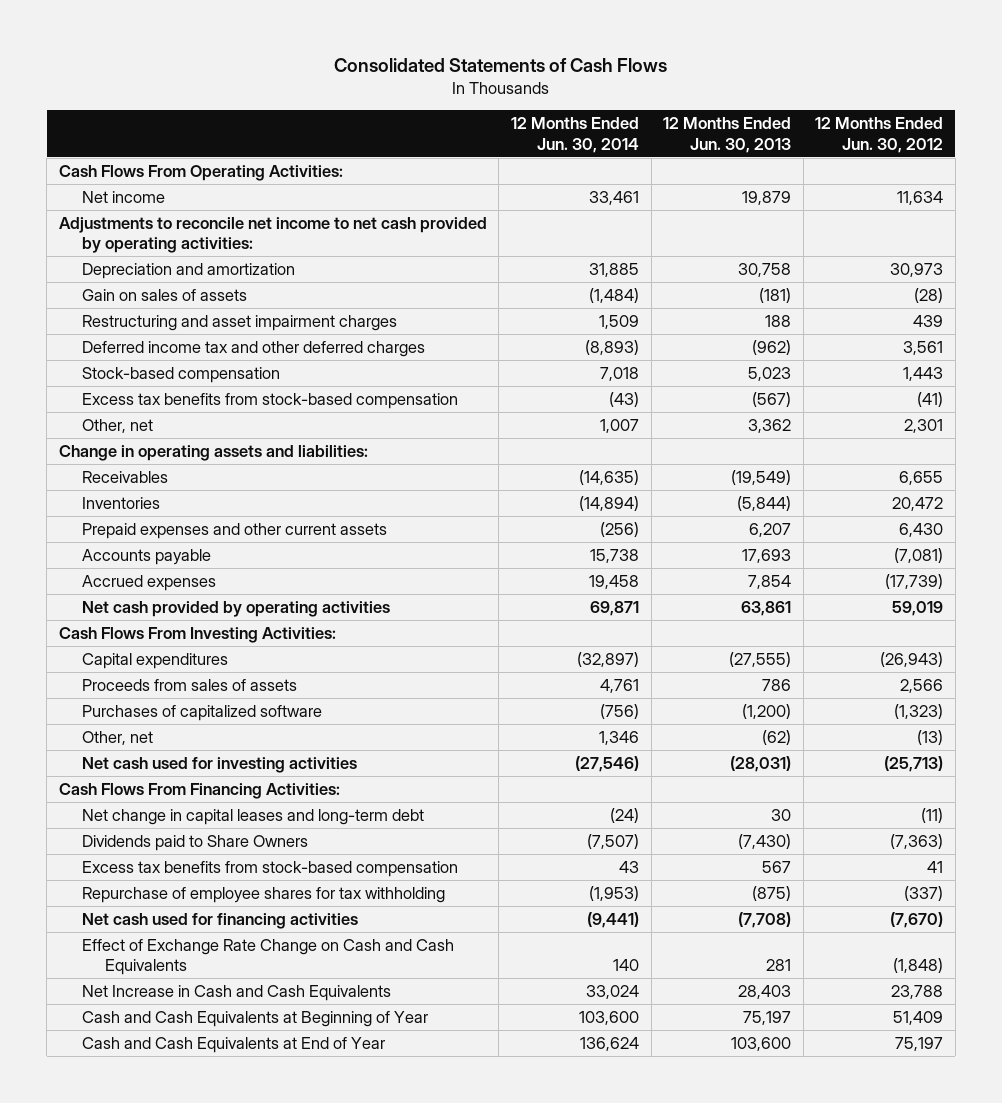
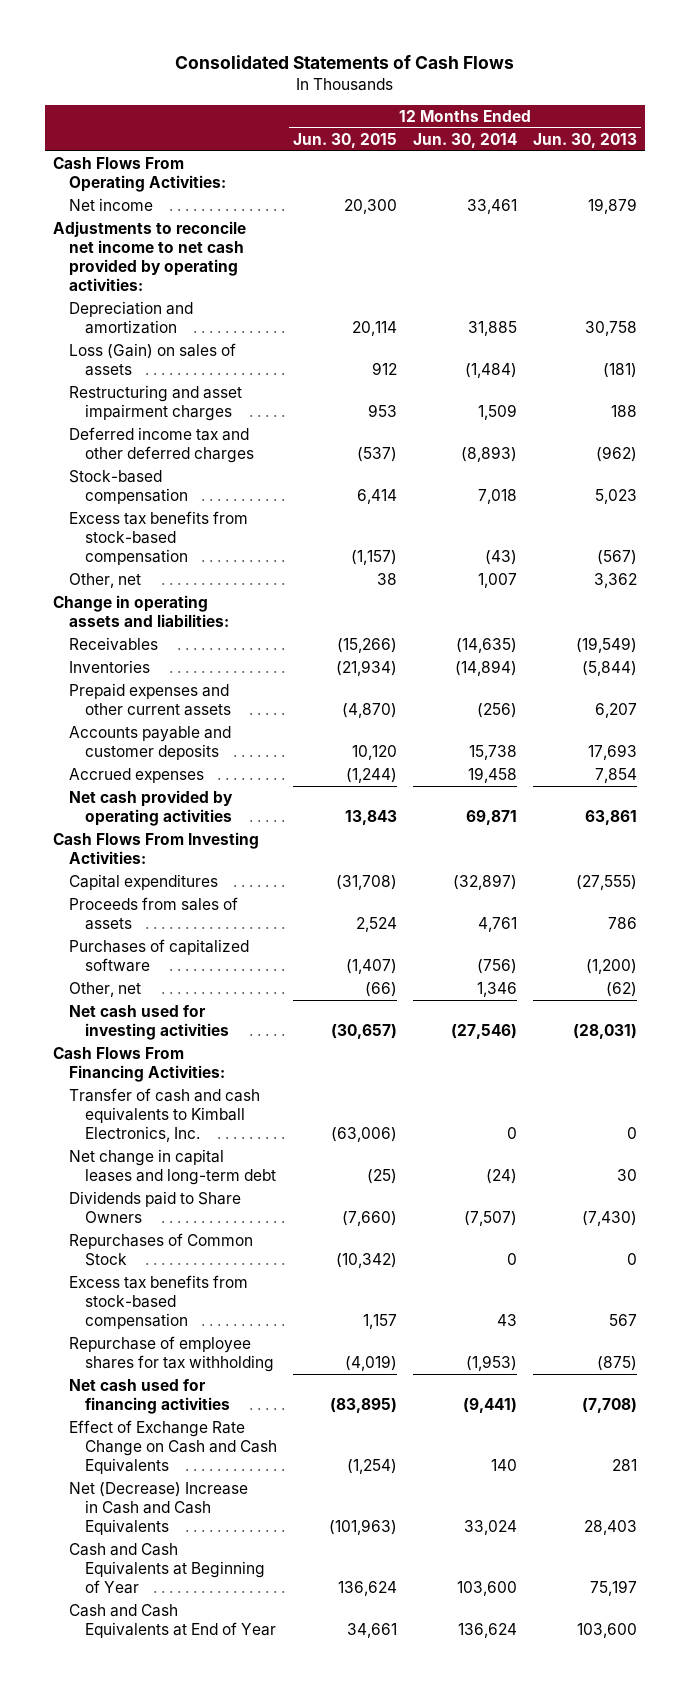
- | 12 Months Ended Jun. 30, 2014 | 12 Months Ended Jun. 30, 2013 | 12 Months Ended Jun. 30, 2012
+ | 12 Months Ended Jun. 30, 2015 | 12 Months Ended Jun. 30, 2014 | 12 Months Ended Jun. 30, 2013
- Gain on sales of assets | (1,484) | (181) | (28)
+ Loss (Gain) on sales of assets | 912 | (1,484) | (181)
- Accounts payable | 15,738 | 17,693 | (7,081)
+ Accounts payable and customer deposits | 10,120 | 15,738 | 17,693
+ Transfer of cash and cash equivalents to Kimball Electronics, Inc. | (63,006) | 0 | 0
+ Repurchases of Common Stock | (10,342) | 0 | 0
- Net Increase in Cash and Cash Equivalents | 33,024 | 28,403 | 23,788
+ Net (Decrease) Increase in Cash and Cash Equivalents | (101,963) | 33,024 | 28,403

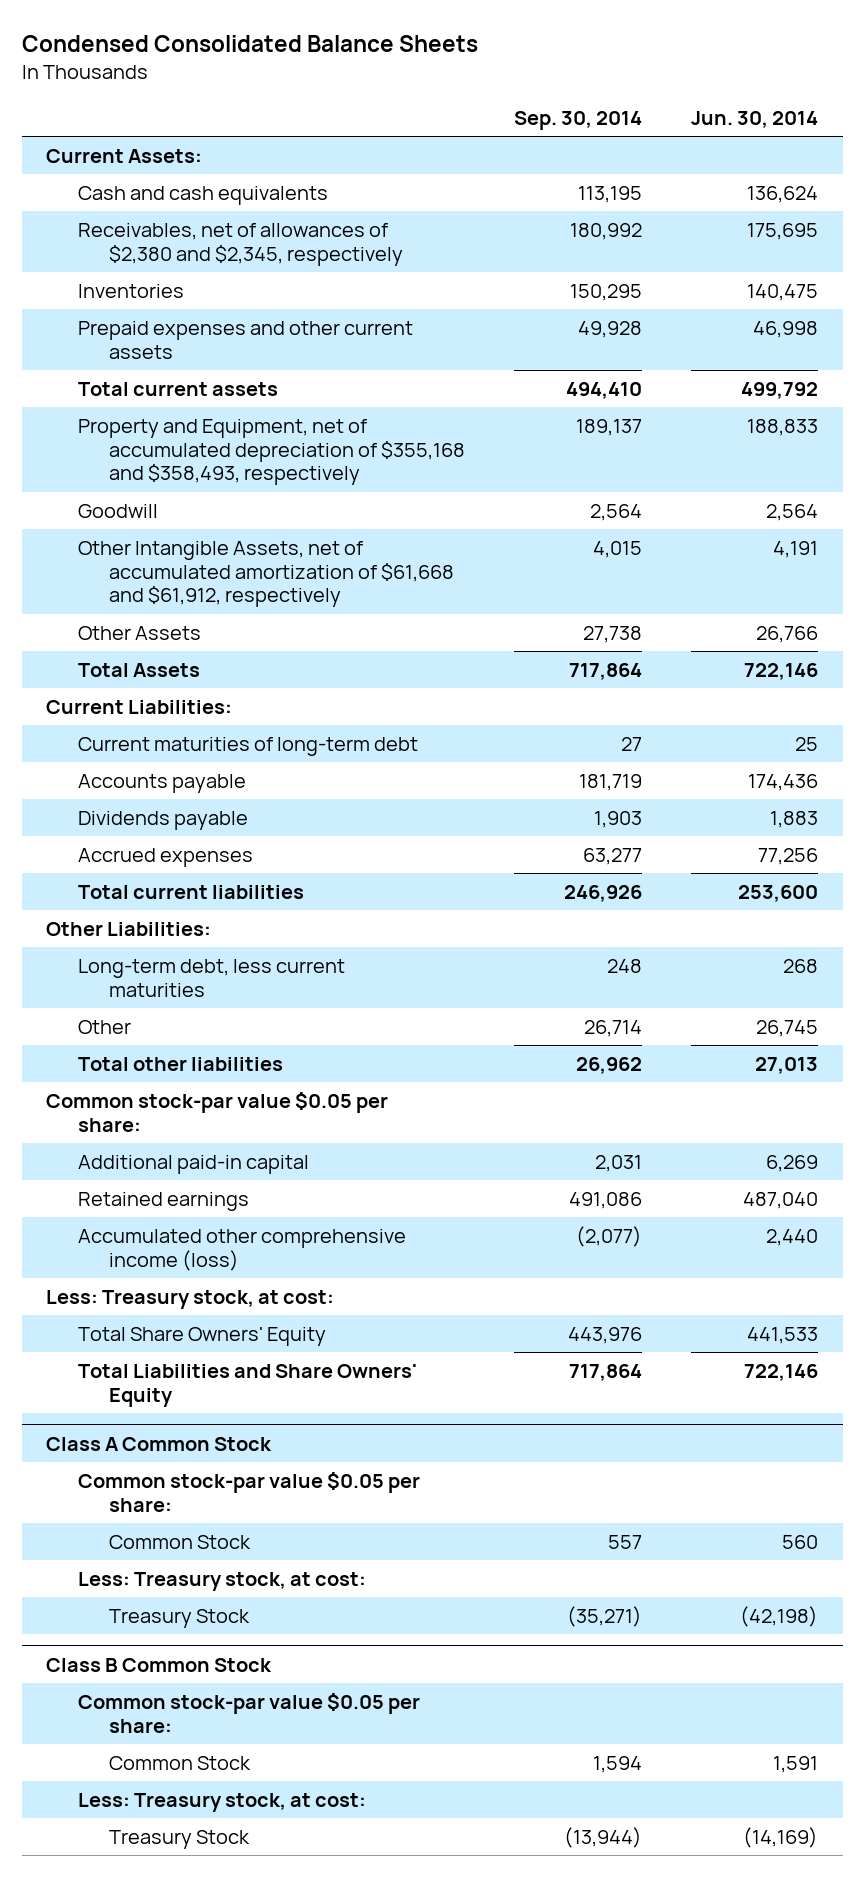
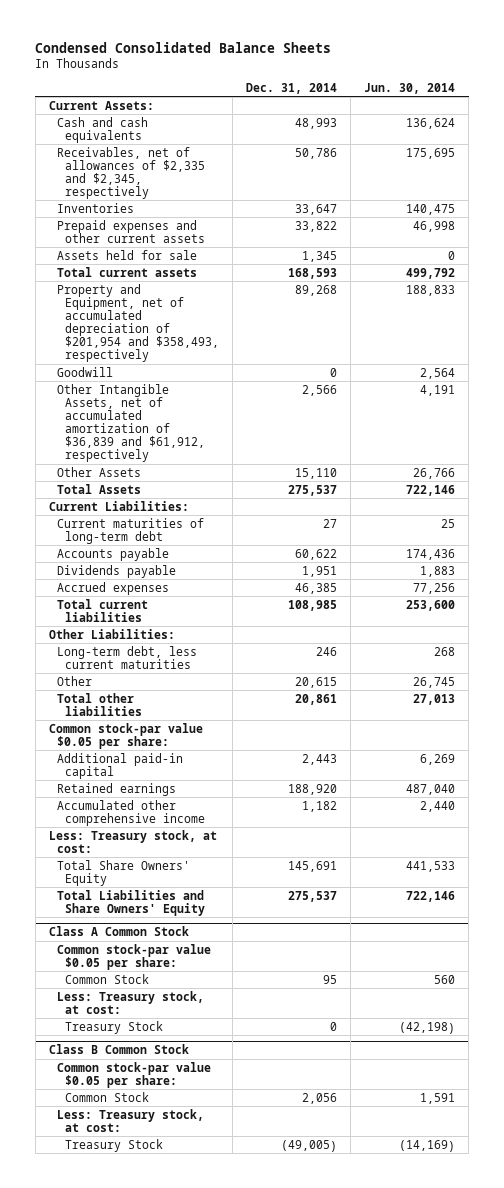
- | Sep. 30, 2014 | Jun. 30, 2014
+ | Dec. 31, 2014 | Jun. 30, 2014
- Receivables, net of allowances of $2,380 and $2,345, respectively | 180,992 | 175,695
+ Receivables, net of allowances of $2,335 and $2,345, respectively | 50,786 | 175,695
+ Assets held for sale | 1,345 | 0
- Property and Equipment, net of accumulated depreciation of $355,168 and $358,493, respectively | 189,137 | 188,833
+ Property and Equipment, net of accumulated depreciation of $201,954 and $358,493, respectively | 89,268 | 188,833
- Other Intangible Assets, net of accumulated amortization of $61,668 and $61,912, respectively | 4,015 | 4,191
+ Other Intangible Assets, net of accumulated amortization of $36,839 and $61,912, respectively | 2,566 | 4,191
- Accumulated other comprehensive income (loss) | (2,077) | 2,440
+ Accumulated other comprehensive income | 1,182 | 2,440

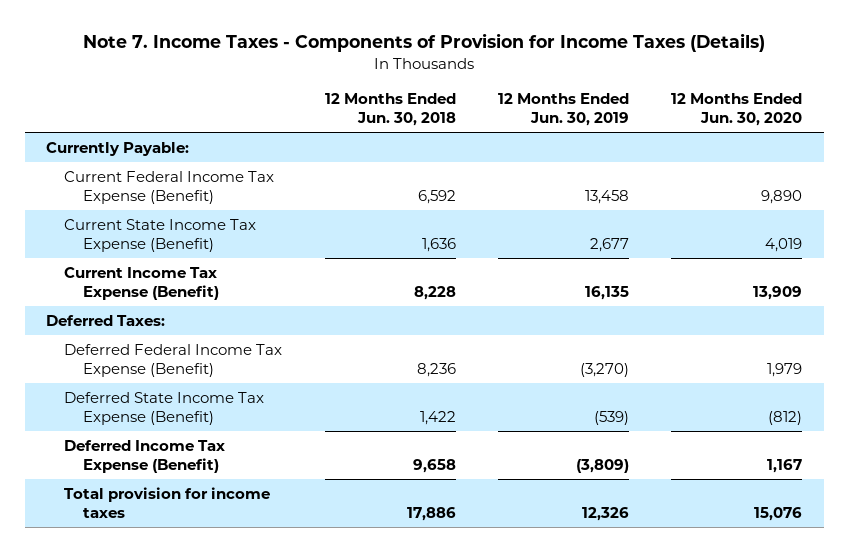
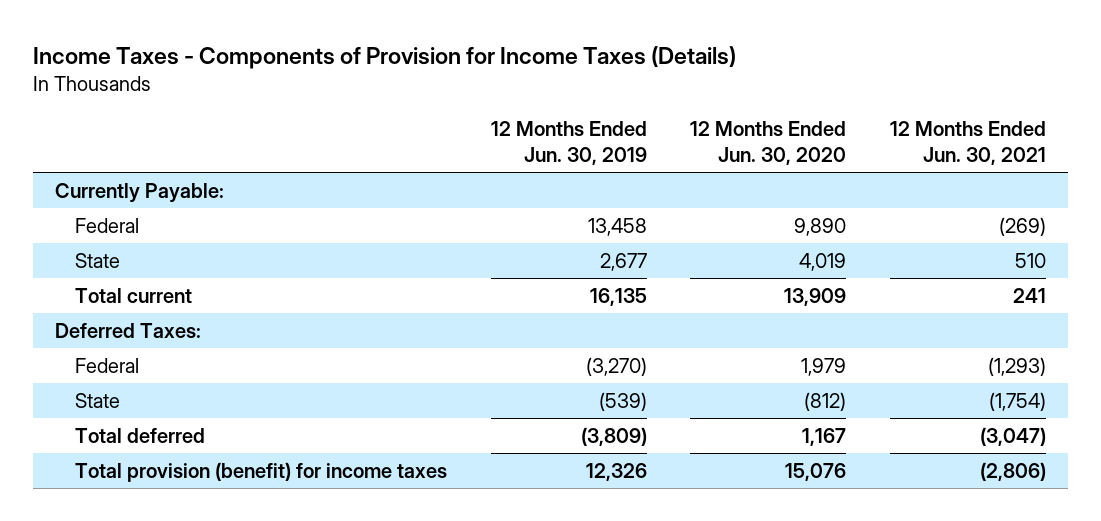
- Note 7. Income Taxes - Components of Provision for Income Taxes (Details)
+ Income Taxes - Components of Provision for Income Taxes (Details)
- | 12 Months Ended Jun. 30, 2018 | 12 Months Ended Jun. 30, 2019 | 12 Months Ended Jun. 30, 2020
+ | 12 Months Ended Jun. 30, 2019 | 12 Months Ended Jun. 30, 2020 | 12 Months Ended Jun. 30, 2021
- Current Federal Income Tax Expense (Benefit) | 6,592 | 13,458 | 9,890
- Current State Income Tax Expense (Benefit) | 1,636 | 2,677 | 4,019
- Current Income Tax Expense (Benefit) | 8,228 | 16,135 | 13,909
+ Federal | 13,458 | 9,890 | (269)
+ State | 2,677 | 4,019 | 510
+ Total current | 16,135 | 13,909 | 241
- Deferred Federal Income Tax Expense (Benefit) | 8,236 | (3,270) | 1,979
- Deferred State Income Tax Expense (Benefit) | 1,422 | (539) | (812)
- Deferred Income Tax Expense (Benefit) | 9,658 | (3,809) | 1,167
- Total provision for income taxes | 17,886 | 12,326 | 15,076
+ Federal | (3,270) | 1,979 | (1,293)
+ State | (539) | (812) | (1,754)
+ Total deferred | (3,809) | 1,167 | (3,047)
+ Total provision (benefit) for income taxes | 12,326 | 15,076 | (2,806)

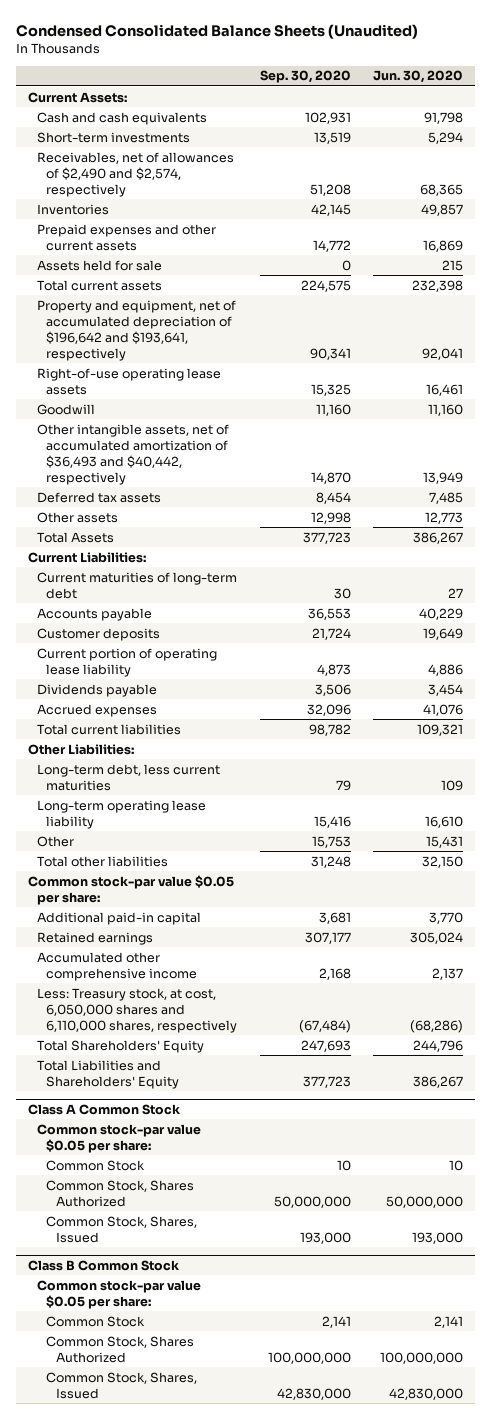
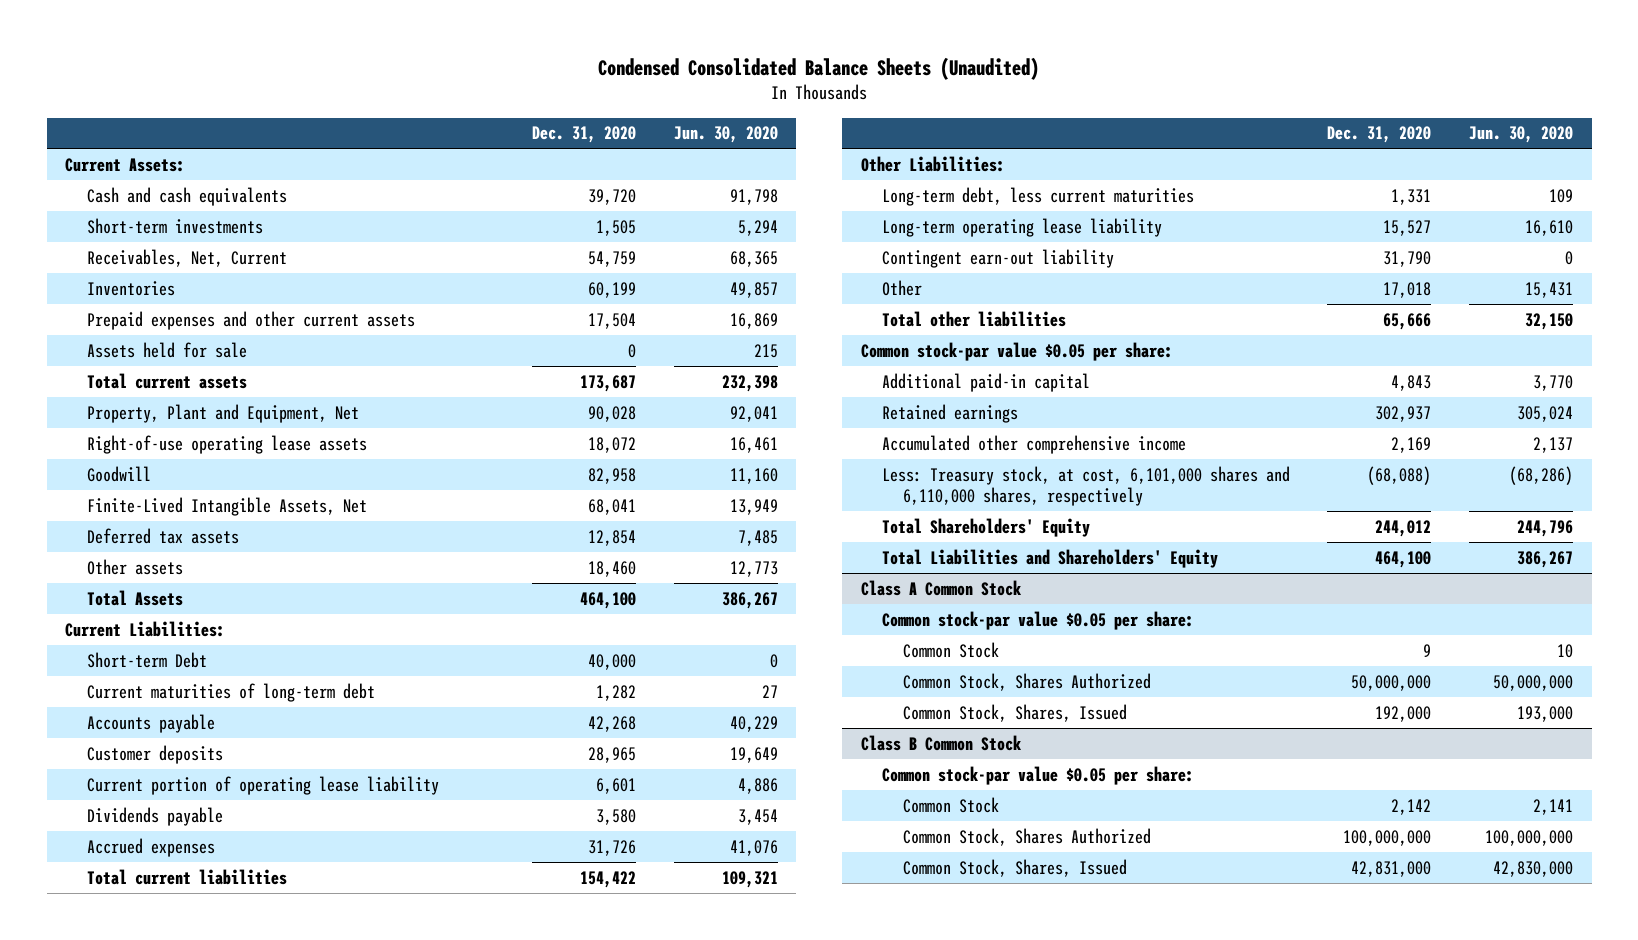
- | Sep. 30, 2020 | Jun. 30, 2020
+ | Dec. 31, 2020 | Jun. 30, 2020
- Receivables, net of allowances of $2,490 and $2,574, respectively | 51,208 | 68,365
+ Receivables, Net, Current | 54,759 | 68,365
- Property and equipment, net of accumulated depreciation of $196,642 and $193,641, respectively | 90,341 | 92,041
+ Property, Plant and Equipment, Net | 90,028 | 92,041
- Other intangible assets, net of accumulated amortization of $36,493 and $40,442, respectively | 14,870 | 13,949
+ Finite-Lived Intangible Assets, Net | 68,041 | 13,949
+ Short-term Debt | 40,000 | 0
+ Contingent earn-out liability | 31,790 | 0
- Less: Treasury stock, at cost, 6,050,000 shares and 6,110,000 shares, respectively | (67,484) | (68,286)
+ Less: Treasury stock, at cost, 6,101,000 shares and 6,110,000 shares, respectively | (68,088) | (68,286)

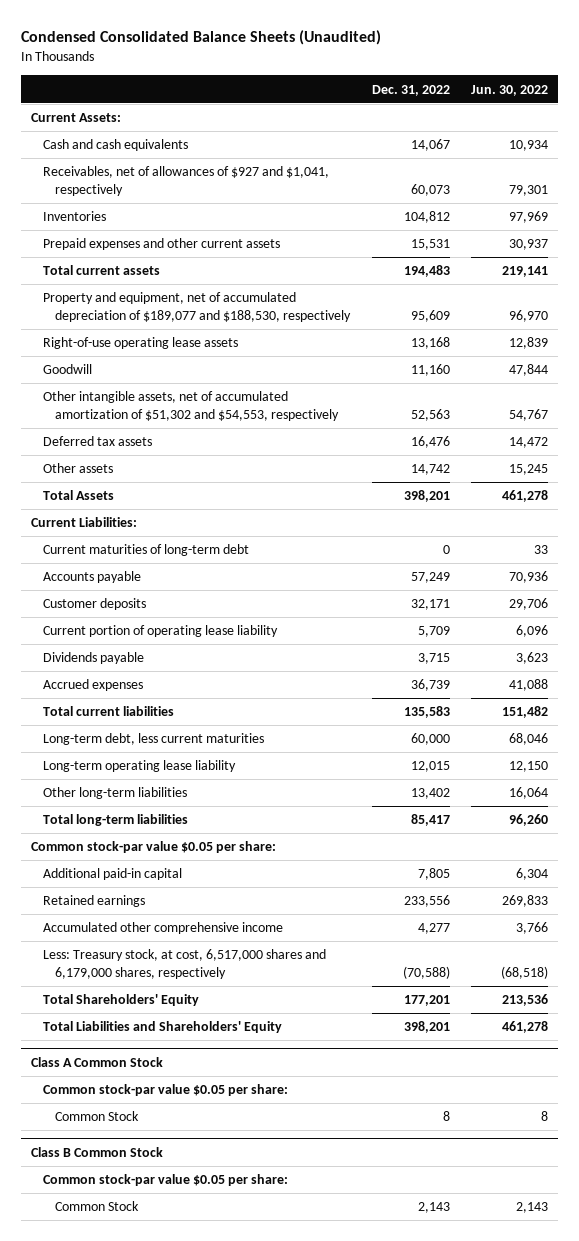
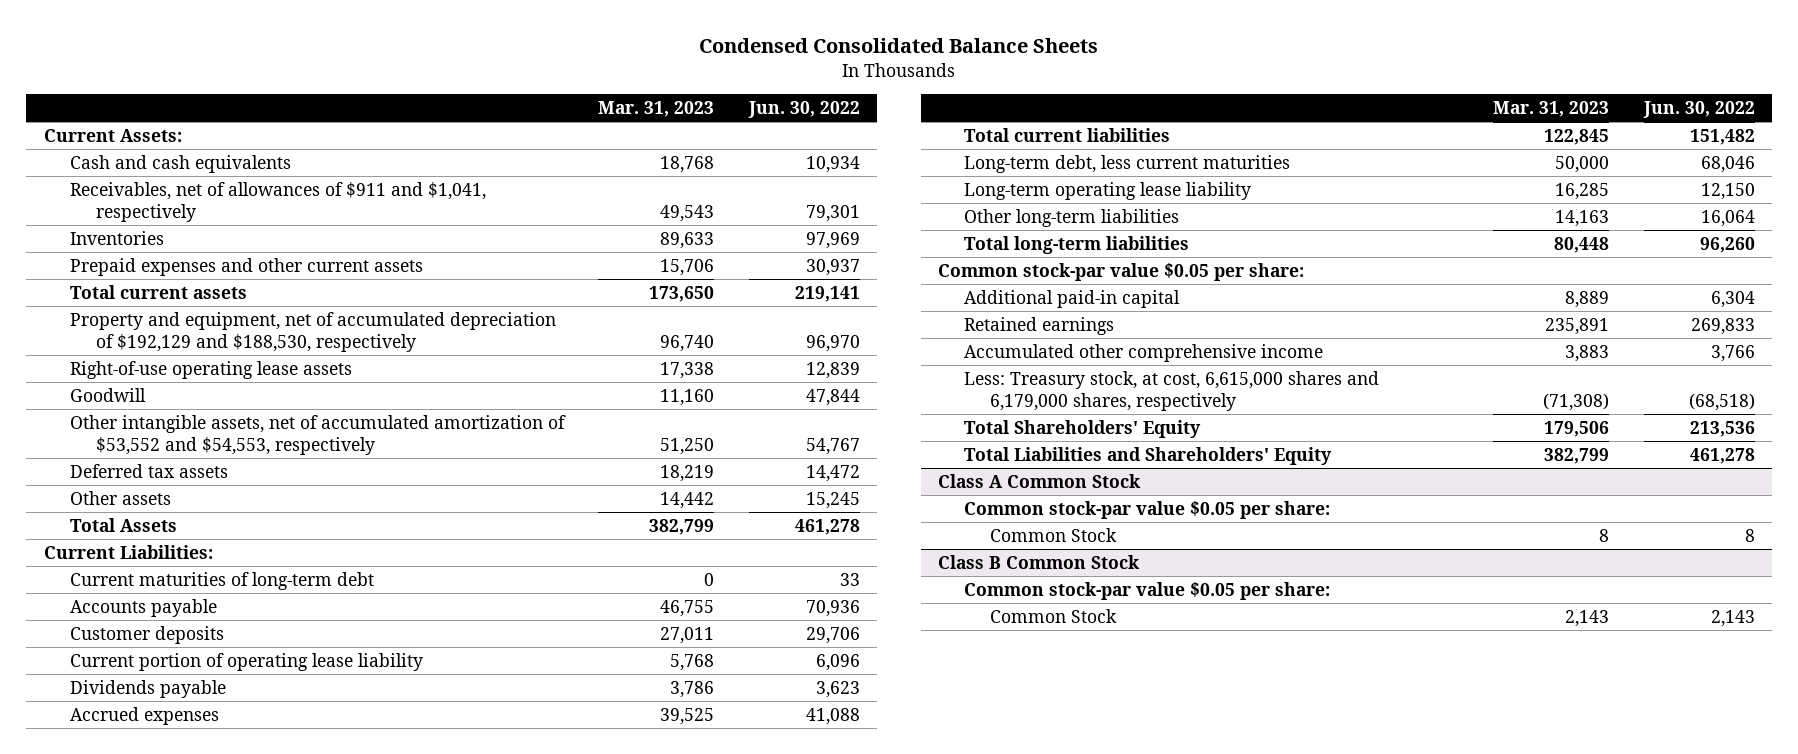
- Condensed Consolidated Balance Sheets (Unaudited)
+ Condensed Consolidated Balance Sheets
- | Dec. 31, 2022 | Jun. 30, 2022
+ | Mar. 31, 2023 | Jun. 30, 2022
- Receivables, net of allowances of $927 and $1,041, respectively | 60,073 | 79,301
+ Receivables, net of allowances of $911 and $1,041, respectively | 49,543 | 79,301
- Property and equipment, net of accumulated depreciation of $189,077 and $188,530, respectively | 95,609 | 96,970
+ Property and equipment, net of accumulated depreciation of $192,129 and $188,530, respectively | 96,740 | 96,970
- Other intangible assets, net of accumulated amortization of $51,302 and $54,553, respectively | 52,563 | 54,767
+ Other intangible assets, net of accumulated amortization of $53,552 and $54,553, respectively | 51,250 | 54,767
- Less: Treasury stock, at cost, 6,517,000 shares and 6,179,000 shares, respectively | (70,588) | (68,518)
+ Less: Treasury stock, at cost, 6,615,000 shares and 6,179,000 shares, respectively | (71,308) | (68,518)

